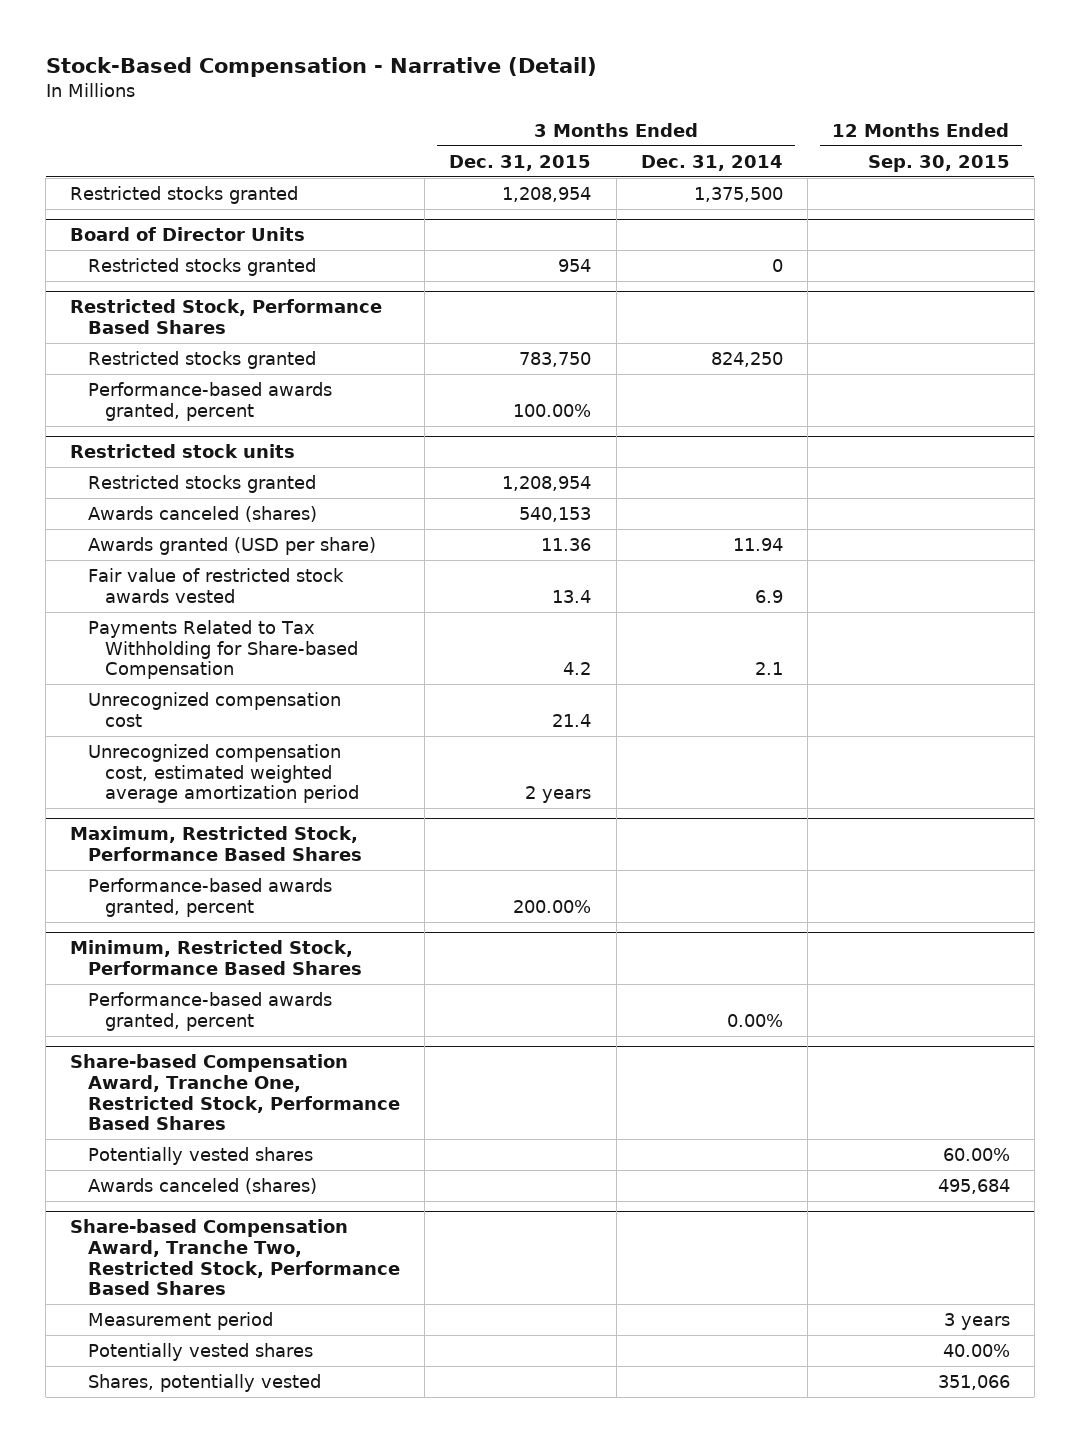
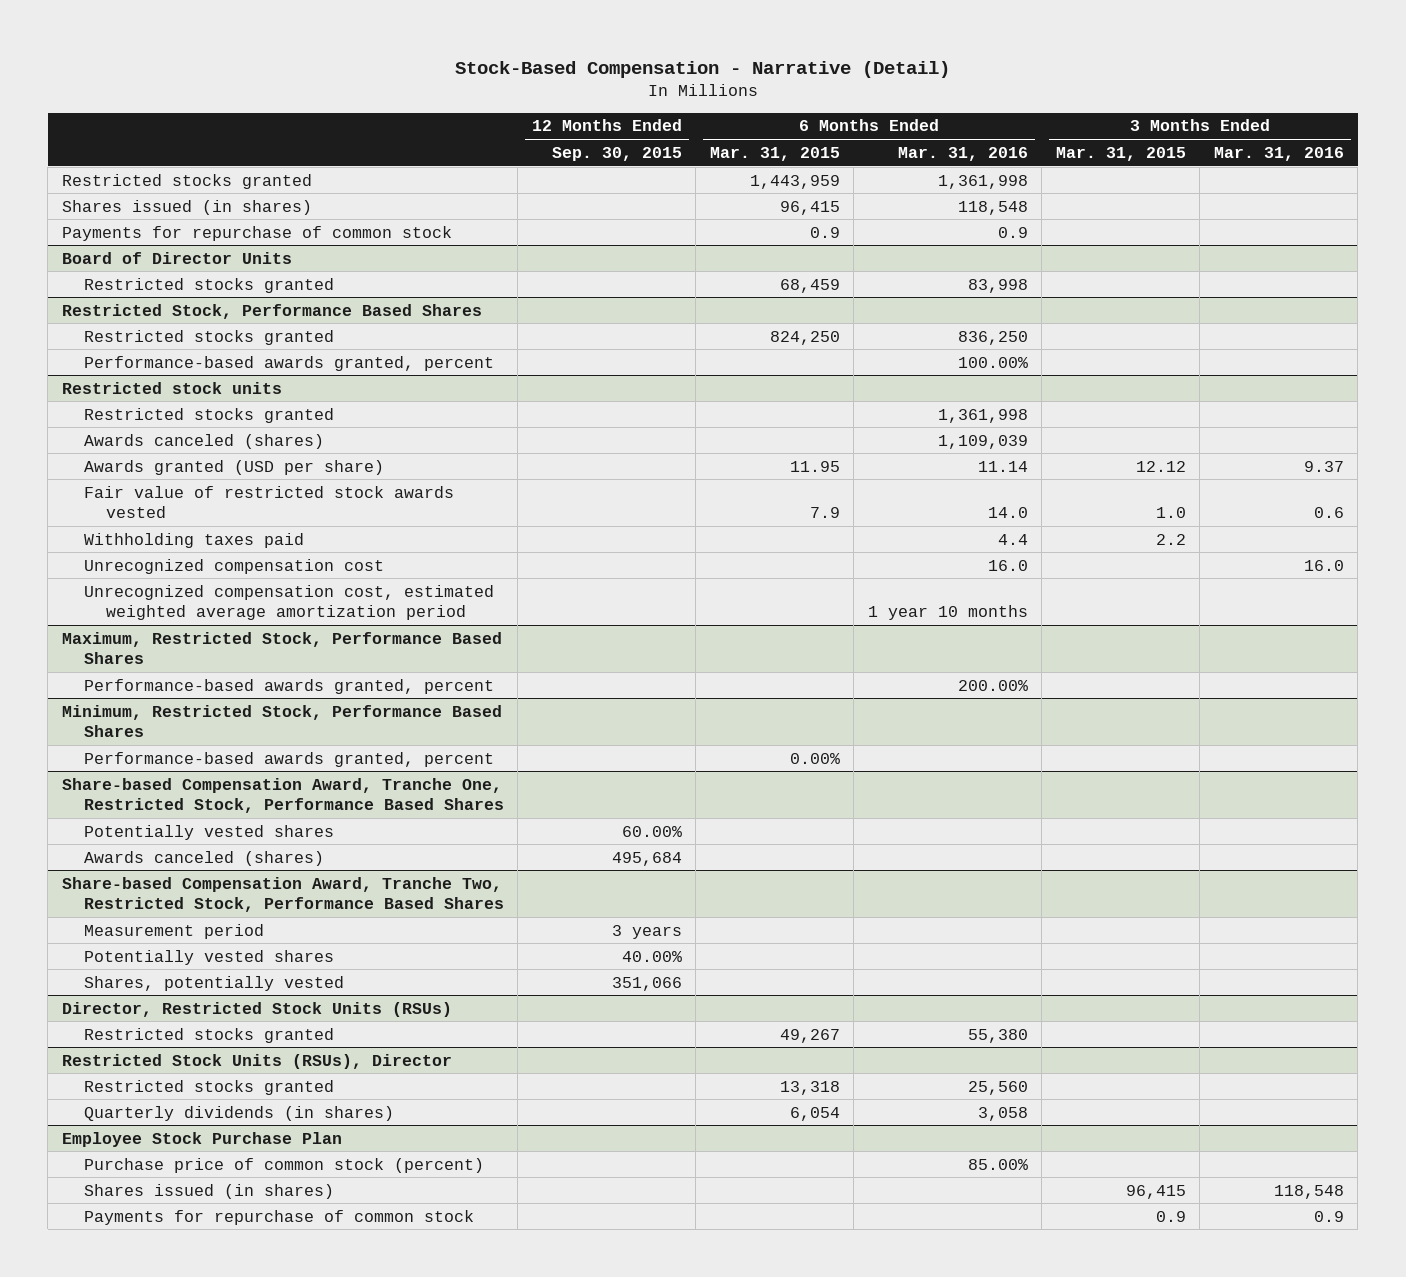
- | 3 Months Ended Dec. 31, 2015 | 3 Months Ended Dec. 31, 2014 | 12 Months Ended Sep. 30, 2015
+ | 12 Months Ended Sep. 30, 2015 | 6 Months Ended Mar. 31, 2015 | 6 Months Ended Mar. 31, 2016 | 3 Months Ended Mar. 31, 2015 | 3 Months Ended Mar. 31, 2016
+ Shares issued (in shares) | | 96,415 | 118,548 | |
+ Payments for repurchase of common stock | | 0.9 | 0.9 | |
@ Restricted stock units
- Payments Related to Tax Withholding for Share-based Compensation | 4.2 | 2.1 |
+ Withholding taxes paid | | | 4.4 | 2.2 |
+ Director, Restricted Stock Units (RSUs)
+ Restricted stocks granted | | 49,267 | 55,380 | |
+ Restricted Stock Units (RSUs), Director
+ Restricted stocks granted | | 13,318 | 25,560 | |
+ Quarterly dividends (in shares) | | 6,054 | 3,058 | |
+ Employee Stock Purchase Plan
+ Purchase price of common stock (percent) | | | 85.00% | |
+ Shares issued (in shares) | | | | 96,415 | 118,548
+ Payments for repurchase of common stock | | | | 0.9 | 0.9

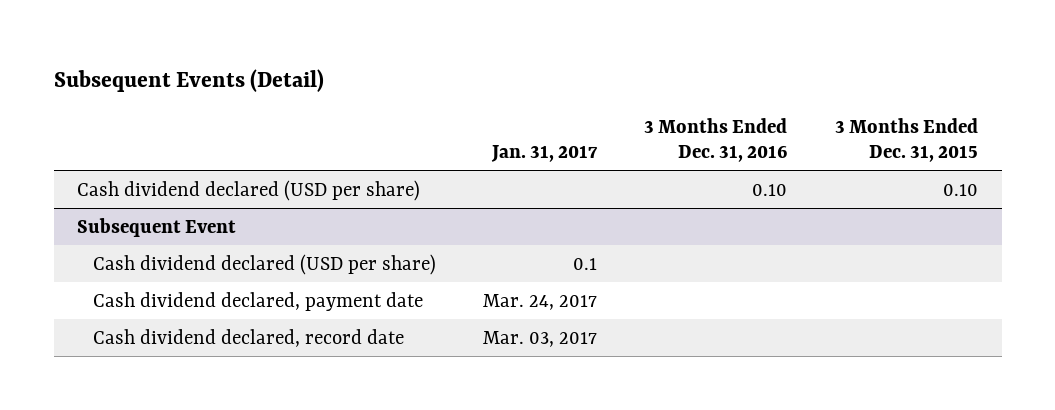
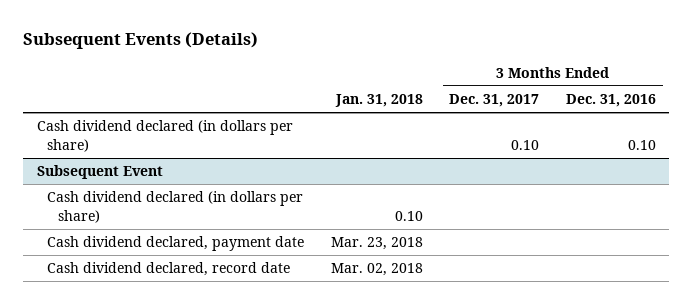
- Subsequent Events (Detail)
+ Subsequent Events (Details)
- | Jan. 31, 2017 | 3 Months Ended Dec. 31, 2016 | 3 Months Ended Dec. 31, 2015
+ | Jan. 31, 2018 | 3 Months Ended Dec. 31, 2017 | 3 Months Ended Dec. 31, 2016
- Cash dividend declared (USD per share) | | 0.10 | 0.10
+ Cash dividend declared (in dollars per share) | | 0.10 | 0.10
@ Subsequent Event
- Cash dividend declared (USD per share) | 0.1 | |
+ Cash dividend declared (in dollars per share) | 0.10 | |

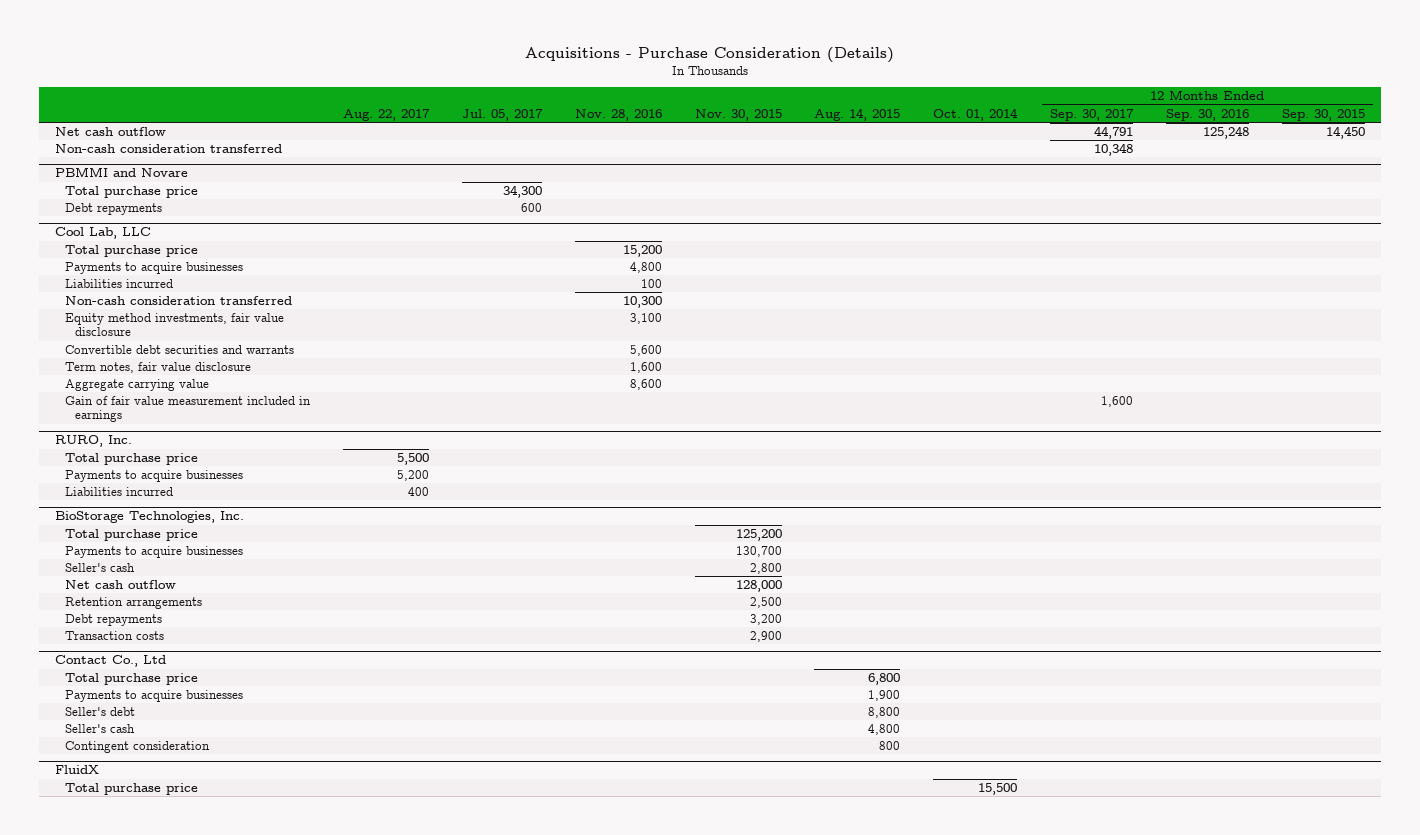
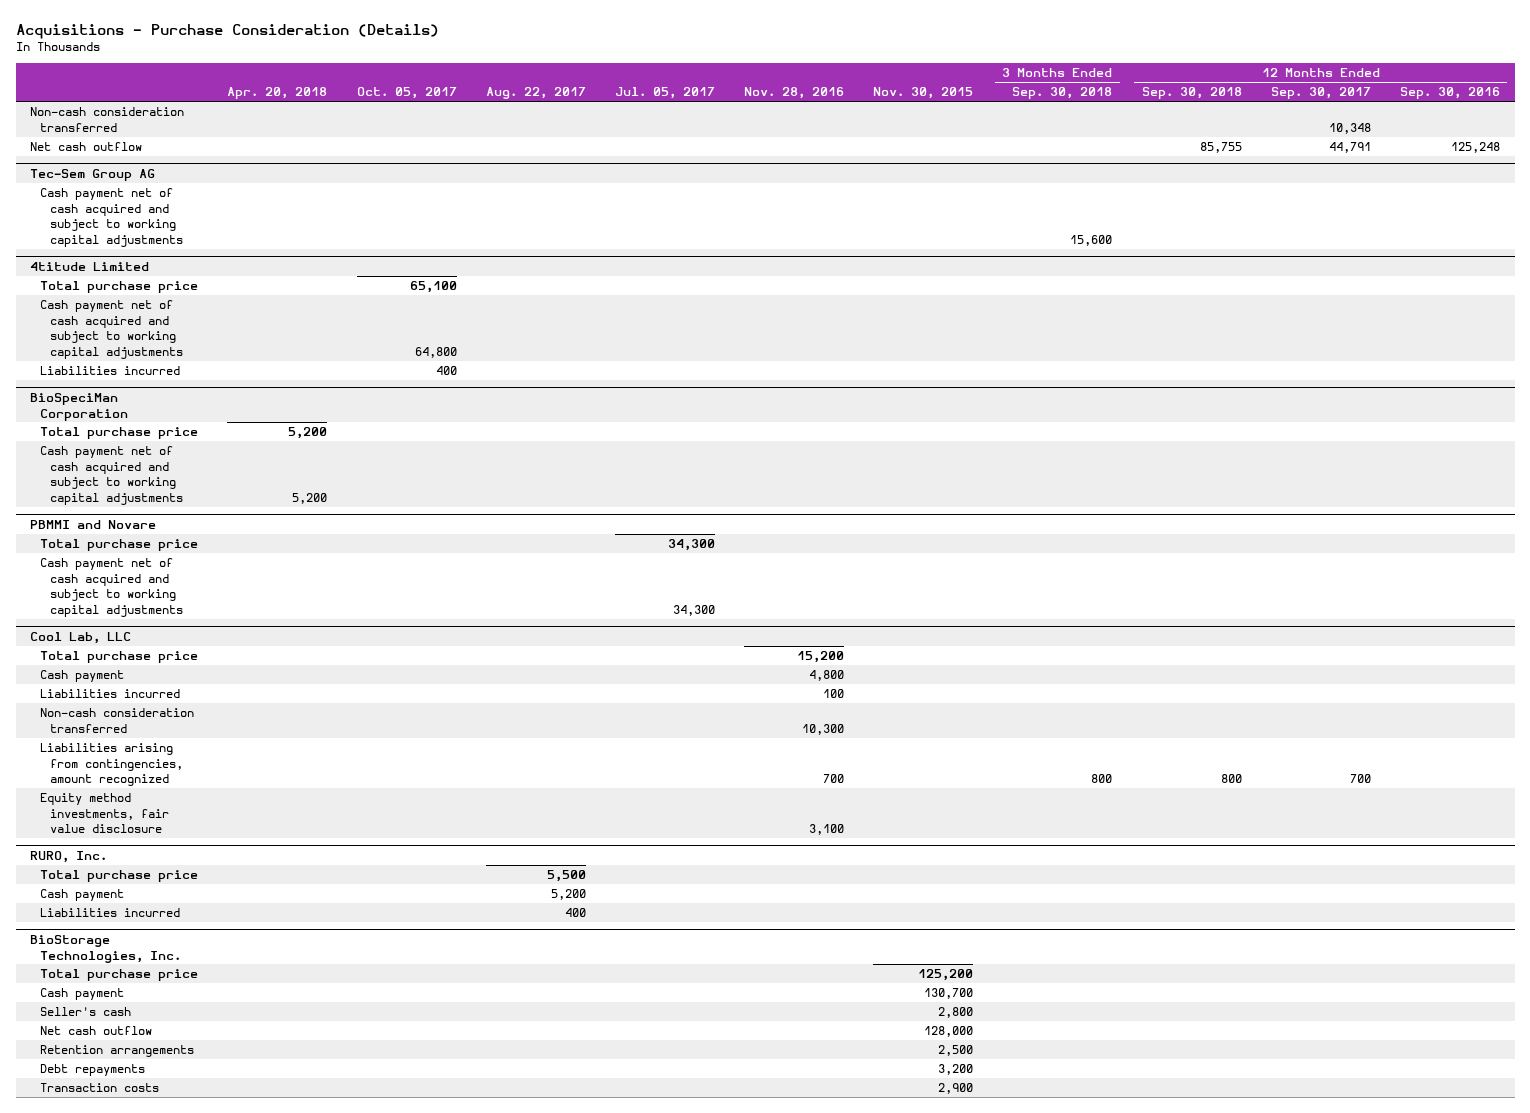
- | Aug. 22, 2017 | Jul. 05, 2017 | Nov. 28, 2016 | Nov. 30, 2015 | Aug. 14, 2015 | Oct. 01, 2014 | 12 Months Ended Sep. 30, 2017 | 12 Months Ended Sep. 30, 2016 | 12 Months Ended Sep. 30, 2015
+ | Apr. 20, 2018 | Oct. 05, 2017 | Aug. 22, 2017 | Jul. 05, 2017 | Nov. 28, 2016 | Nov. 30, 2015 | 3 Months Ended Sep. 30, 2018 | 12 Months Ended Sep. 30, 2018 | 12 Months Ended Sep. 30, 2017 | 12 Months Ended Sep. 30, 2016
moved down: Net cash outflow | | | | | | | | 85,755 | 44,791 | 125,248
+ Tec-Sem Group AG
+ Cash payment net of cash acquired and subject to working capital adjustments | | | | | | | 15,600 | | |
+ 4titude Limited
+ Total purchase price | | 65,100 | | | | | | | |
+ Cash payment net of cash acquired and subject to working capital adjustments | | 64,800 | | | | | | | |
+ Liabilities incurred | | 400 | | | | | | | |
+ BioSpeciMan Corporation
+ Total purchase price | 5,200 | | | | | | | | |
+ Cash payment net of cash acquired and subject to working capital adjustments | 5,200 | | | | | | | | |
@ PBMMI and Novare
- Debt repayments | | 600 | | | | | | |
+ Cash payment net of cash acquired and subject to working capital adjustments | | | | 34,300 | | | | | |
@ Cool Lab, LLC
- Payments to acquire businesses | | | 4,800 | | | | | |
+ Cash payment | | | | | 4,800 | | | | |
+ Liabilities arising from contingencies, amount recognized | | | | | 700 | | 800 | 800 | 700 |
- Convertible debt securities and warrants | | | 5,600 | | | | | |
- Term notes, fair value disclosure | | | 1,600 | | | | | |
- Aggregate carrying value | | | 8,600 | | | | | |
- Gain of fair value measurement included in earnings | | | | | | | 1,600 | |
@ RURO, Inc.
- Payments to acquire businesses | 5,200 | | | | | | | |
+ Cash payment | | | 5,200 | | | | | | |
@ BioStorage Technologies, Inc.
- Payments to acquire businesses | | | | 130,700 | | | | |
+ Cash payment | | | | | | 130,700 | | | |
- Contact Co., Ltd
- Total purchase price | | | | | 6,800 | | | |
- Payments to acquire businesses | | | | | 1,900 | | | |
- Seller's debt | | | | | 8,800 | | | |
- Seller's cash | | | | | 4,800 | | | |
- Contingent consideration | | | | | 800 | | | |
- FluidX
- Total purchase price | | | | | | 15,500 | | |

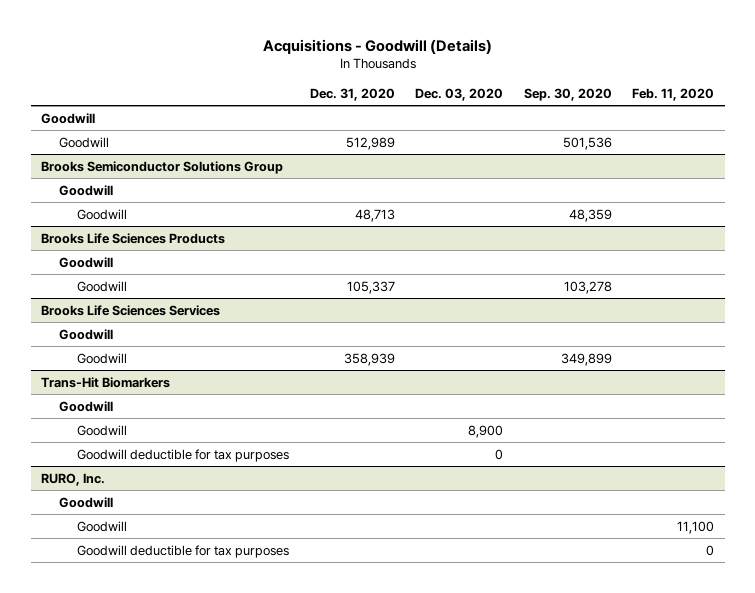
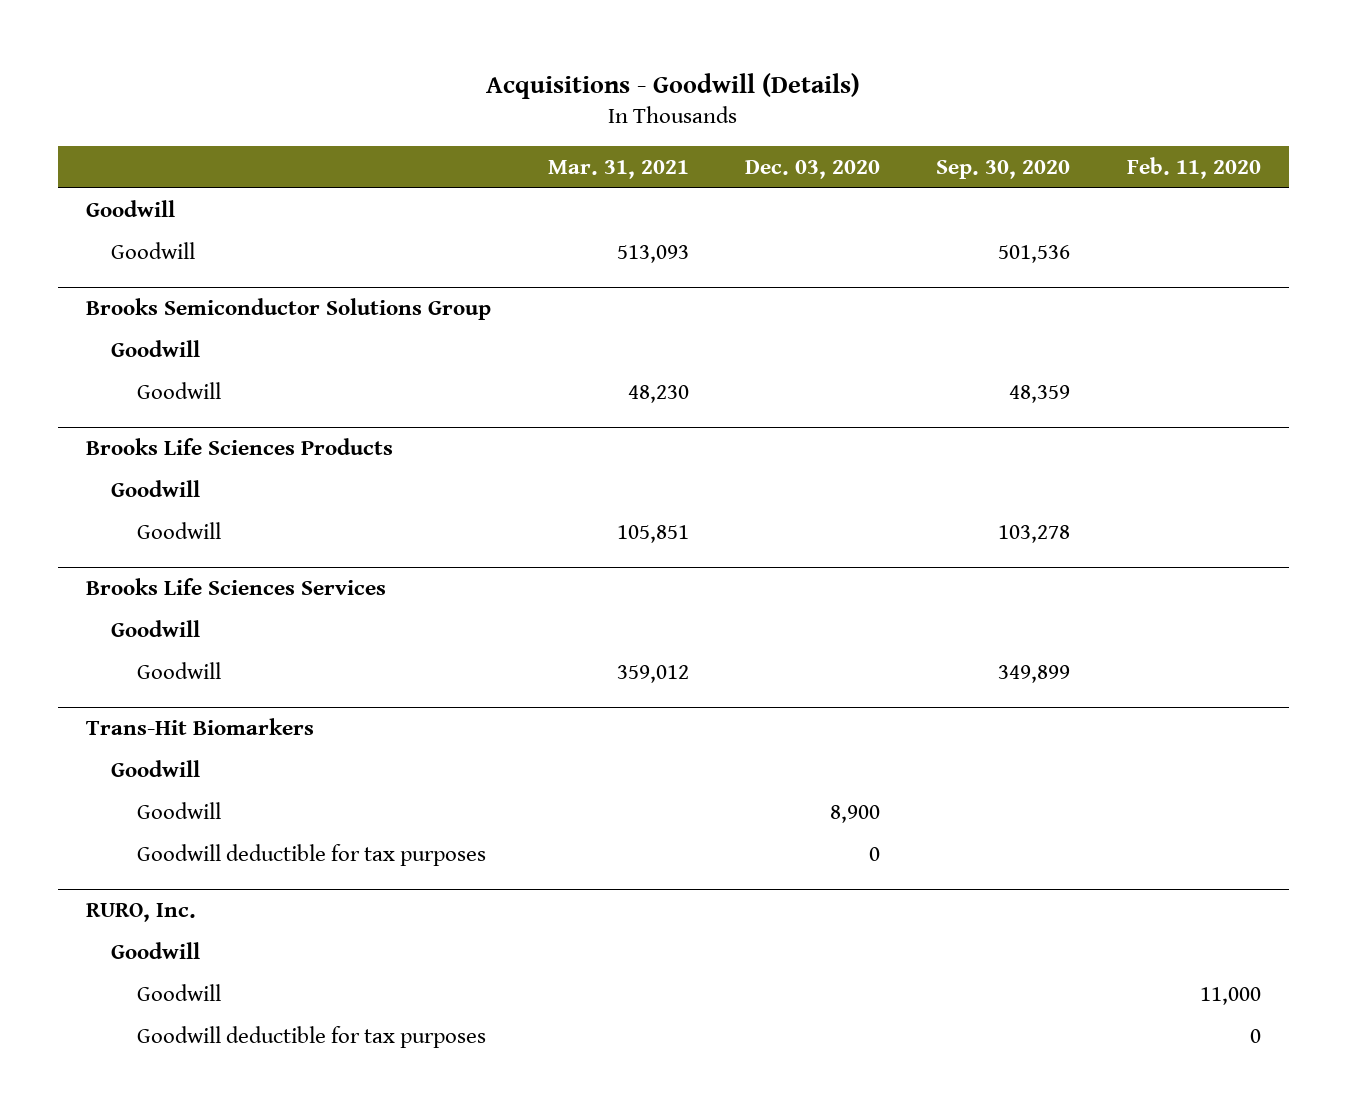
- | Dec. 31, 2020 | Dec. 03, 2020 | Sep. 30, 2020 | Feb. 11, 2020
+ | Mar. 31, 2021 | Dec. 03, 2020 | Sep. 30, 2020 | Feb. 11, 2020
@ RURO, Inc.
- Goodwill | | | | 11,100
+ Goodwill | | | | 11,000

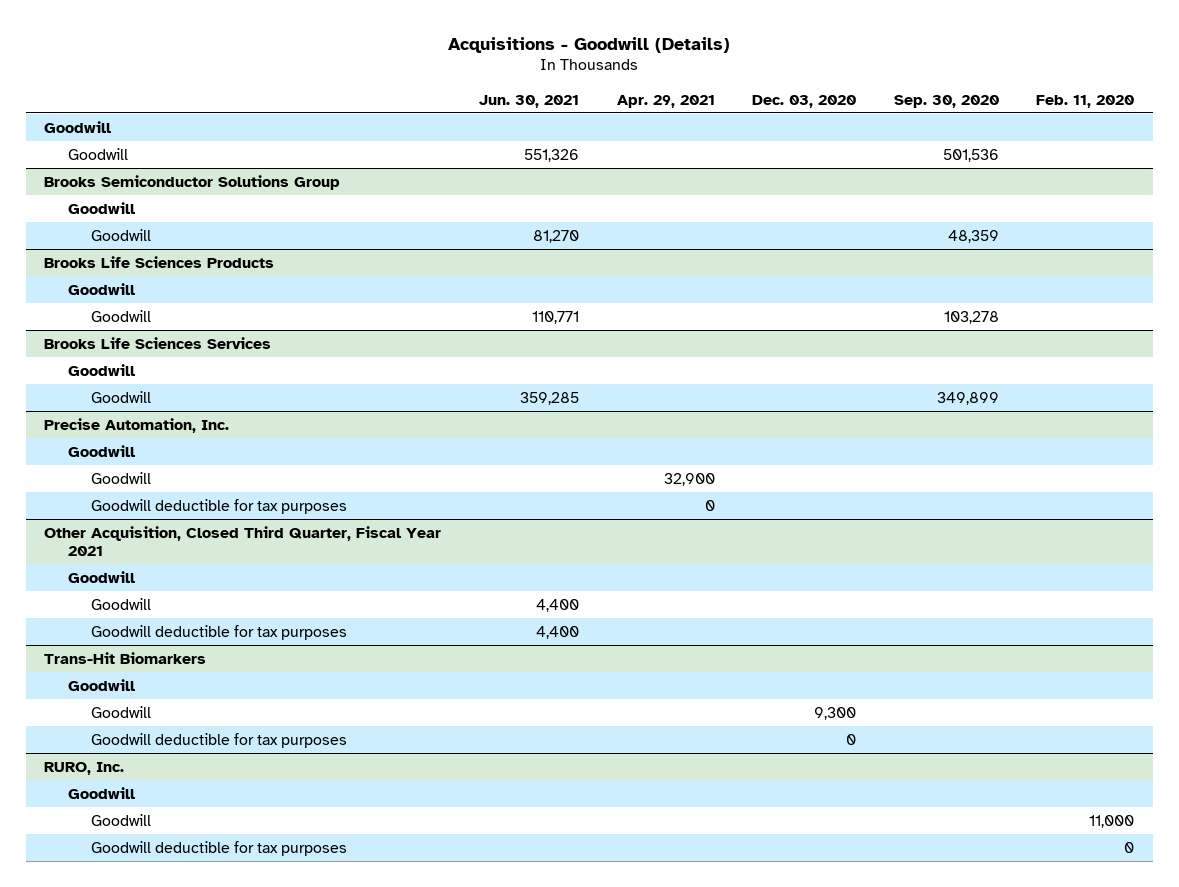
- | Mar. 31, 2021 | Dec. 03, 2020 | Sep. 30, 2020 | Feb. 11, 2020
+ | Jun. 30, 2021 | Apr. 29, 2021 | Dec. 03, 2020 | Sep. 30, 2020 | Feb. 11, 2020
+ Precise Automation, Inc.
+ Goodwill
+ Goodwill | | 32,900 | | |
+ Goodwill deductible for tax purposes | | 0 | | |
+ Other Acquisition, Closed Third Quarter, Fiscal Year 2021
+ Goodwill
+ Goodwill | 4,400 | | | |
+ Goodwill deductible for tax purposes | 4,400 | | | |
@ Trans-Hit Biomarkers
- Goodwill | | 8,900 | |
+ Goodwill | | | 9,300 | |

